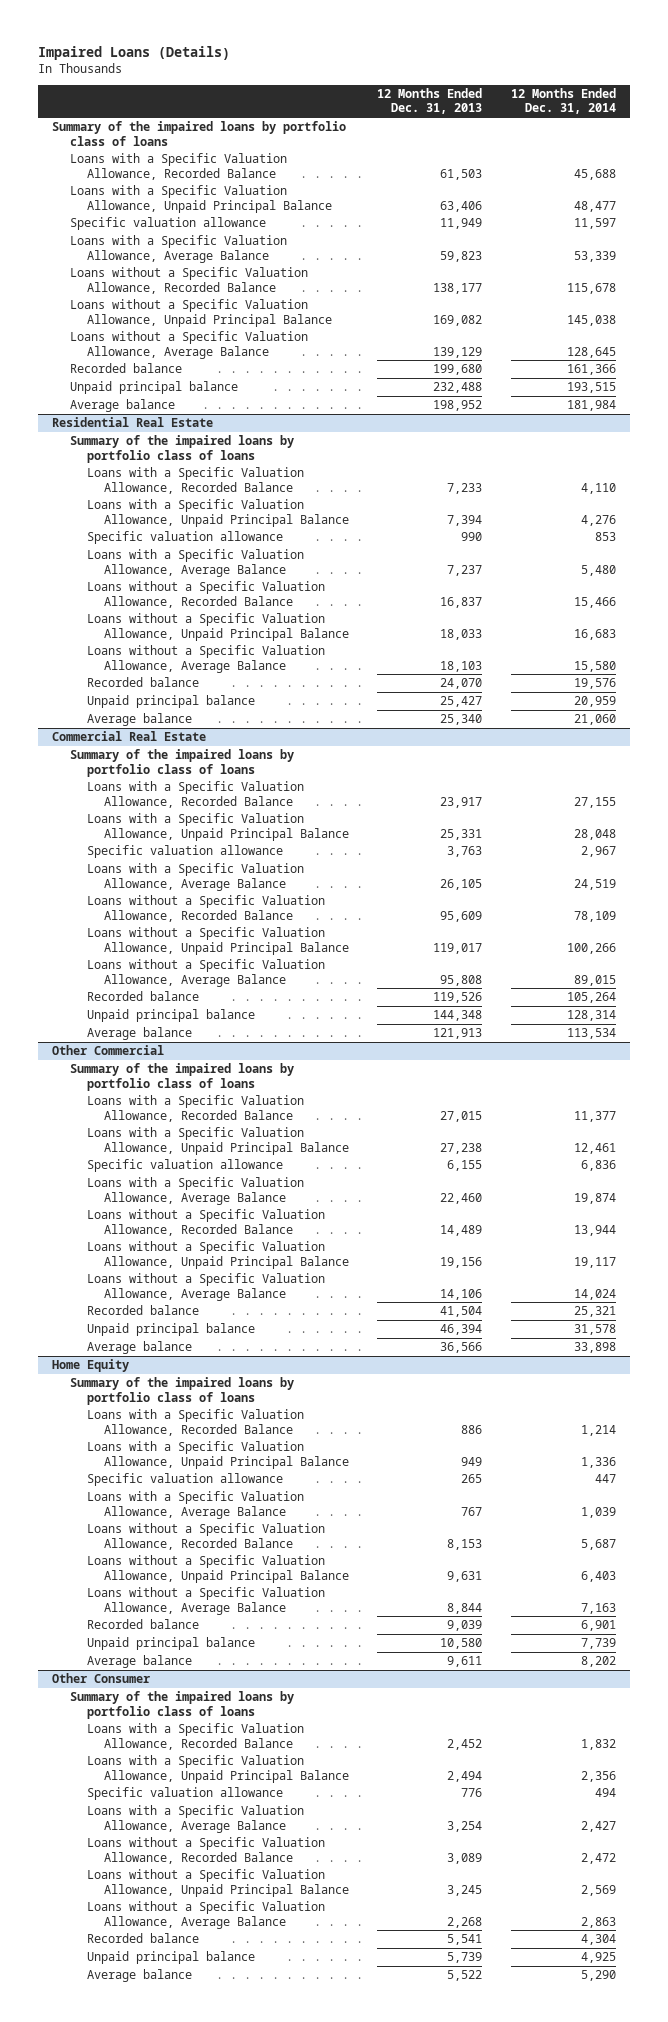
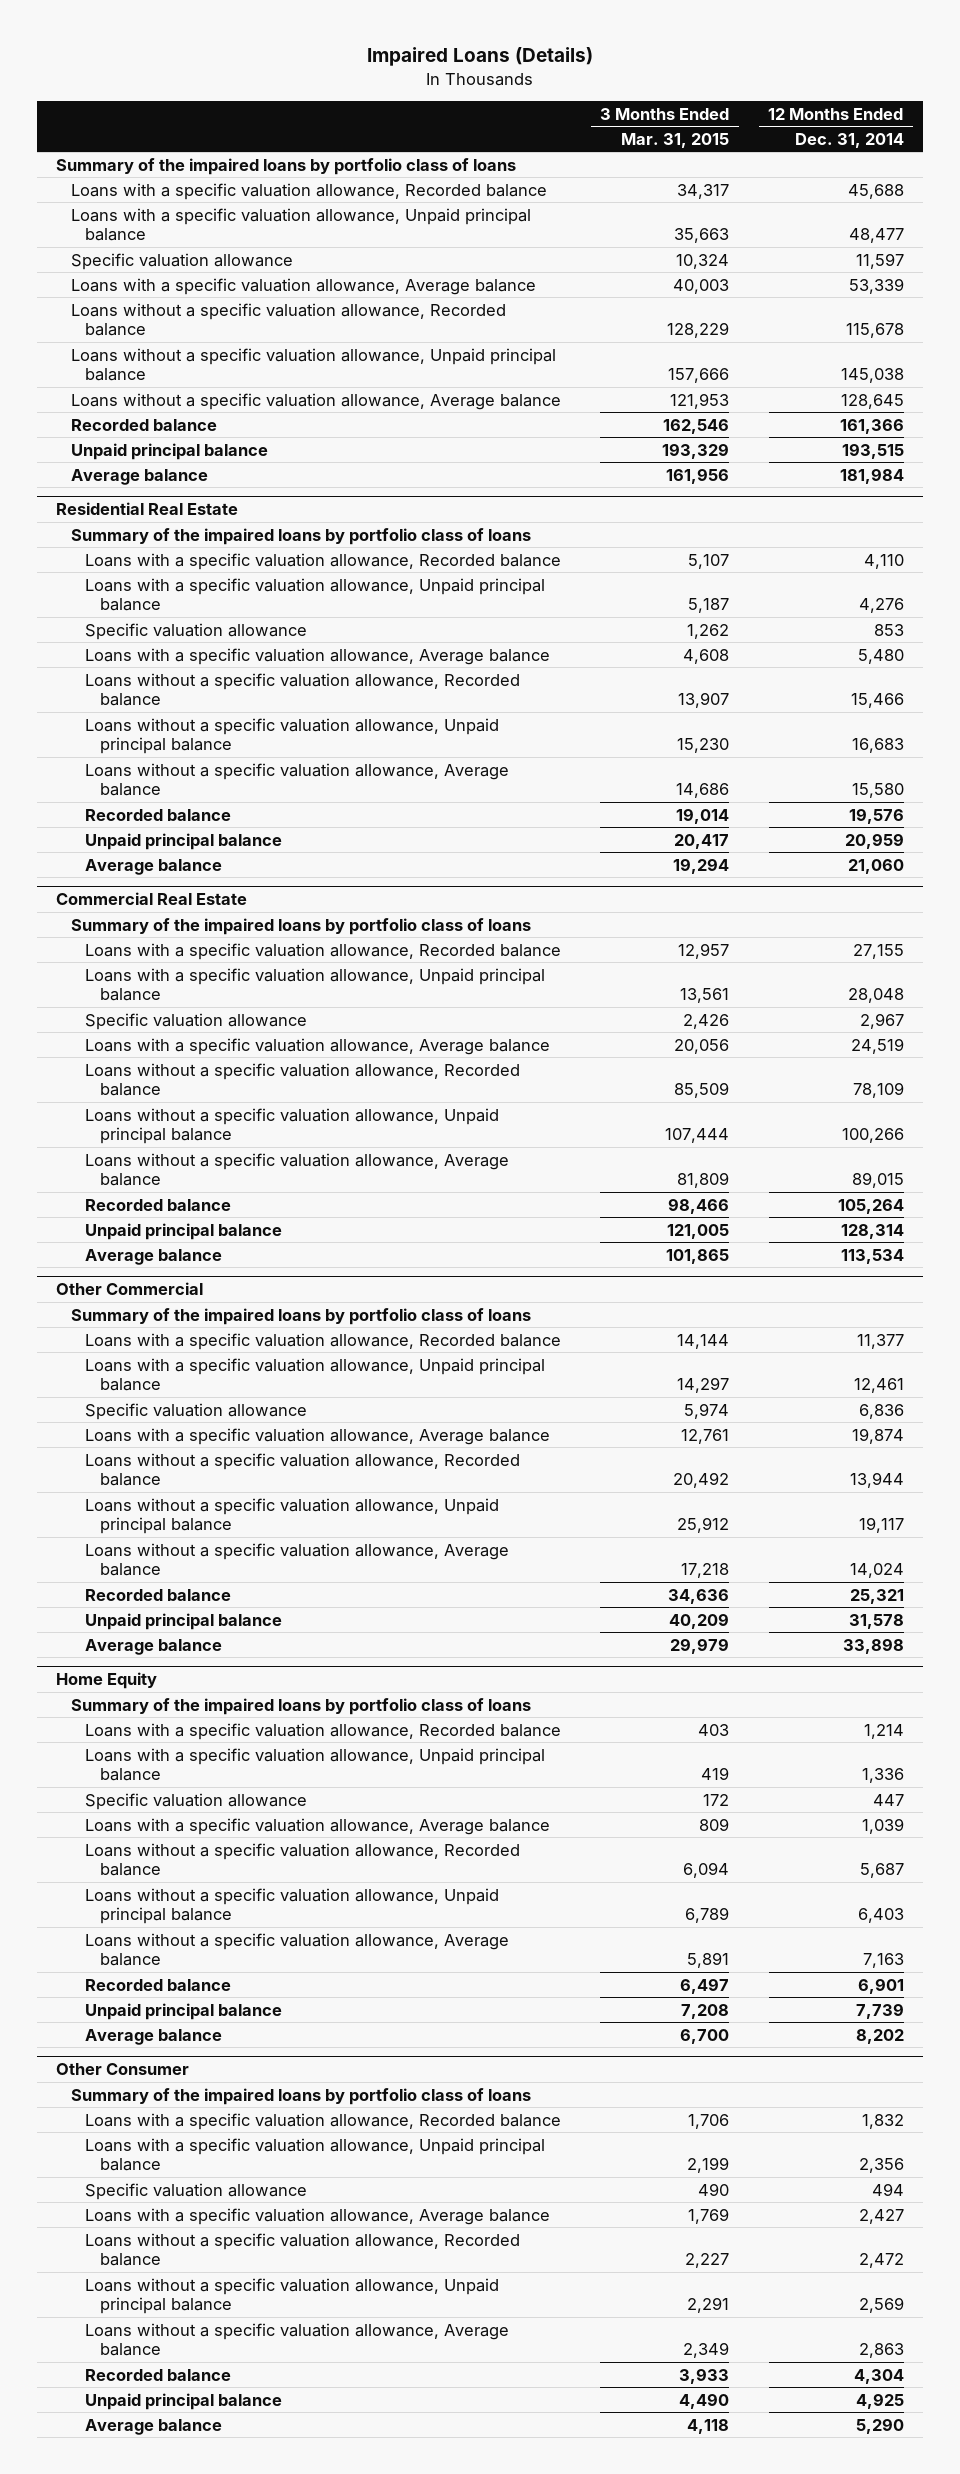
- | 12 Months Ended Dec. 31, 2013 | 12 Months Ended Dec. 31, 2014
+ | 3 Months Ended Mar. 31, 2015 | 12 Months Ended Dec. 31, 2014
- Loans with a Specific Valuation Allowance, Recorded Balance | 61,503 | 45,688
- Loans with a Specific Valuation Allowance, Unpaid Principal Balance | 63,406 | 48,477
+ Loans with a specific valuation allowance, Recorded balance | 34,317 | 45,688
+ Loans with a specific valuation allowance, Unpaid principal balance | 35,663 | 48,477
- Loans with a Specific Valuation Allowance, Average Balance | 59,823 | 53,339
- Loans without a Specific Valuation Allowance, Recorded Balance | 138,177 | 115,678
- Loans without a Specific Valuation Allowance, Unpaid Principal Balance | 169,082 | 145,038
- Loans without a Specific Valuation Allowance, Average Balance | 139,129 | 128,645
+ Loans with a specific valuation allowance, Average balance | 40,003 | 53,339
+ Loans without a specific valuation allowance, Recorded balance | 128,229 | 115,678
+ Loans without a specific valuation allowance, Unpaid principal balance | 157,666 | 145,038
+ Loans without a specific valuation allowance, Average balance | 121,953 | 128,645
@ Residential Real Estate
- Loans with a Specific Valuation Allowance, Recorded Balance | 7,233 | 4,110
- Loans with a Specific Valuation Allowance, Unpaid Principal Balance | 7,394 | 4,276
+ Loans with a specific valuation allowance, Recorded balance | 5,107 | 4,110
+ Loans with a specific valuation allowance, Unpaid principal balance | 5,187 | 4,276
- Loans with a Specific Valuation Allowance, Average Balance | 7,237 | 5,480
- Loans without a Specific Valuation Allowance, Recorded Balance | 16,837 | 15,466
- Loans without a Specific Valuation Allowance, Unpaid Principal Balance | 18,033 | 16,683
- Loans without a Specific Valuation Allowance, Average Balance | 18,103 | 15,580
+ Loans with a specific valuation allowance, Average balance | 4,608 | 5,480
+ Loans without a specific valuation allowance, Recorded balance | 13,907 | 15,466
+ Loans without a specific valuation allowance, Unpaid principal balance | 15,230 | 16,683
+ Loans without a specific valuation allowance, Average balance | 14,686 | 15,580
@ Commercial Real Estate
- Loans with a Specific Valuation Allowance, Recorded Balance | 23,917 | 27,155
- Loans with a Specific Valuation Allowance, Unpaid Principal Balance | 25,331 | 28,048
+ Loans with a specific valuation allowance, Recorded balance | 12,957 | 27,155
+ Loans with a specific valuation allowance, Unpaid principal balance | 13,561 | 28,048
- Loans with a Specific Valuation Allowance, Average Balance | 26,105 | 24,519
- Loans without a Specific Valuation Allowance, Recorded Balance | 95,609 | 78,109
- Loans without a Specific Valuation Allowance, Unpaid Principal Balance | 119,017 | 100,266
- Loans without a Specific Valuation Allowance, Average Balance | 95,808 | 89,015
+ Loans with a specific valuation allowance, Average balance | 20,056 | 24,519
+ Loans without a specific valuation allowance, Recorded balance | 85,509 | 78,109
+ Loans without a specific valuation allowance, Unpaid principal balance | 107,444 | 100,266
+ Loans without a specific valuation allowance, Average balance | 81,809 | 89,015
@ Other Commercial
- Loans with a Specific Valuation Allowance, Recorded Balance | 27,015 | 11,377
- Loans with a Specific Valuation Allowance, Unpaid Principal Balance | 27,238 | 12,461
+ Loans with a specific valuation allowance, Recorded balance | 14,144 | 11,377
+ Loans with a specific valuation allowance, Unpaid principal balance | 14,297 | 12,461
- Loans with a Specific Valuation Allowance, Average Balance | 22,460 | 19,874
- Loans without a Specific Valuation Allowance, Recorded Balance | 14,489 | 13,944
- Loans without a Specific Valuation Allowance, Unpaid Principal Balance | 19,156 | 19,117
- Loans without a Specific Valuation Allowance, Average Balance | 14,106 | 14,024
+ Loans with a specific valuation allowance, Average balance | 12,761 | 19,874
+ Loans without a specific valuation allowance, Recorded balance | 20,492 | 13,944
+ Loans without a specific valuation allowance, Unpaid principal balance | 25,912 | 19,117
+ Loans without a specific valuation allowance, Average balance | 17,218 | 14,024
@ Home Equity
- Loans with a Specific Valuation Allowance, Recorded Balance | 886 | 1,214
- Loans with a Specific Valuation Allowance, Unpaid Principal Balance | 949 | 1,336
+ Loans with a specific valuation allowance, Recorded balance | 403 | 1,214
+ Loans with a specific valuation allowance, Unpaid principal balance | 419 | 1,336
- Loans with a Specific Valuation Allowance, Average Balance | 767 | 1,039
- Loans without a Specific Valuation Allowance, Recorded Balance | 8,153 | 5,687
- Loans without a Specific Valuation Allowance, Unpaid Principal Balance | 9,631 | 6,403
- Loans without a Specific Valuation Allowance, Average Balance | 8,844 | 7,163
+ Loans with a specific valuation allowance, Average balance | 809 | 1,039
+ Loans without a specific valuation allowance, Recorded balance | 6,094 | 5,687
+ Loans without a specific valuation allowance, Unpaid principal balance | 6,789 | 6,403
+ Loans without a specific valuation allowance, Average balance | 5,891 | 7,163
@ Other Consumer
- Loans with a Specific Valuation Allowance, Recorded Balance | 2,452 | 1,832
- Loans with a Specific Valuation Allowance, Unpaid Principal Balance | 2,494 | 2,356
+ Loans with a specific valuation allowance, Recorded balance | 1,706 | 1,832
+ Loans with a specific valuation allowance, Unpaid principal balance | 2,199 | 2,356
- Loans with a Specific Valuation Allowance, Average Balance | 3,254 | 2,427
- Loans without a Specific Valuation Allowance, Recorded Balance | 3,089 | 2,472
- Loans without a Specific Valuation Allowance, Unpaid Principal Balance | 3,245 | 2,569
- Loans without a Specific Valuation Allowance, Average Balance | 2,268 | 2,863
+ Loans with a specific valuation allowance, Average balance | 1,769 | 2,427
+ Loans without a specific valuation allowance, Recorded balance | 2,227 | 2,472
+ Loans without a specific valuation allowance, Unpaid principal balance | 2,291 | 2,569
+ Loans without a specific valuation allowance, Average balance | 2,349 | 2,863

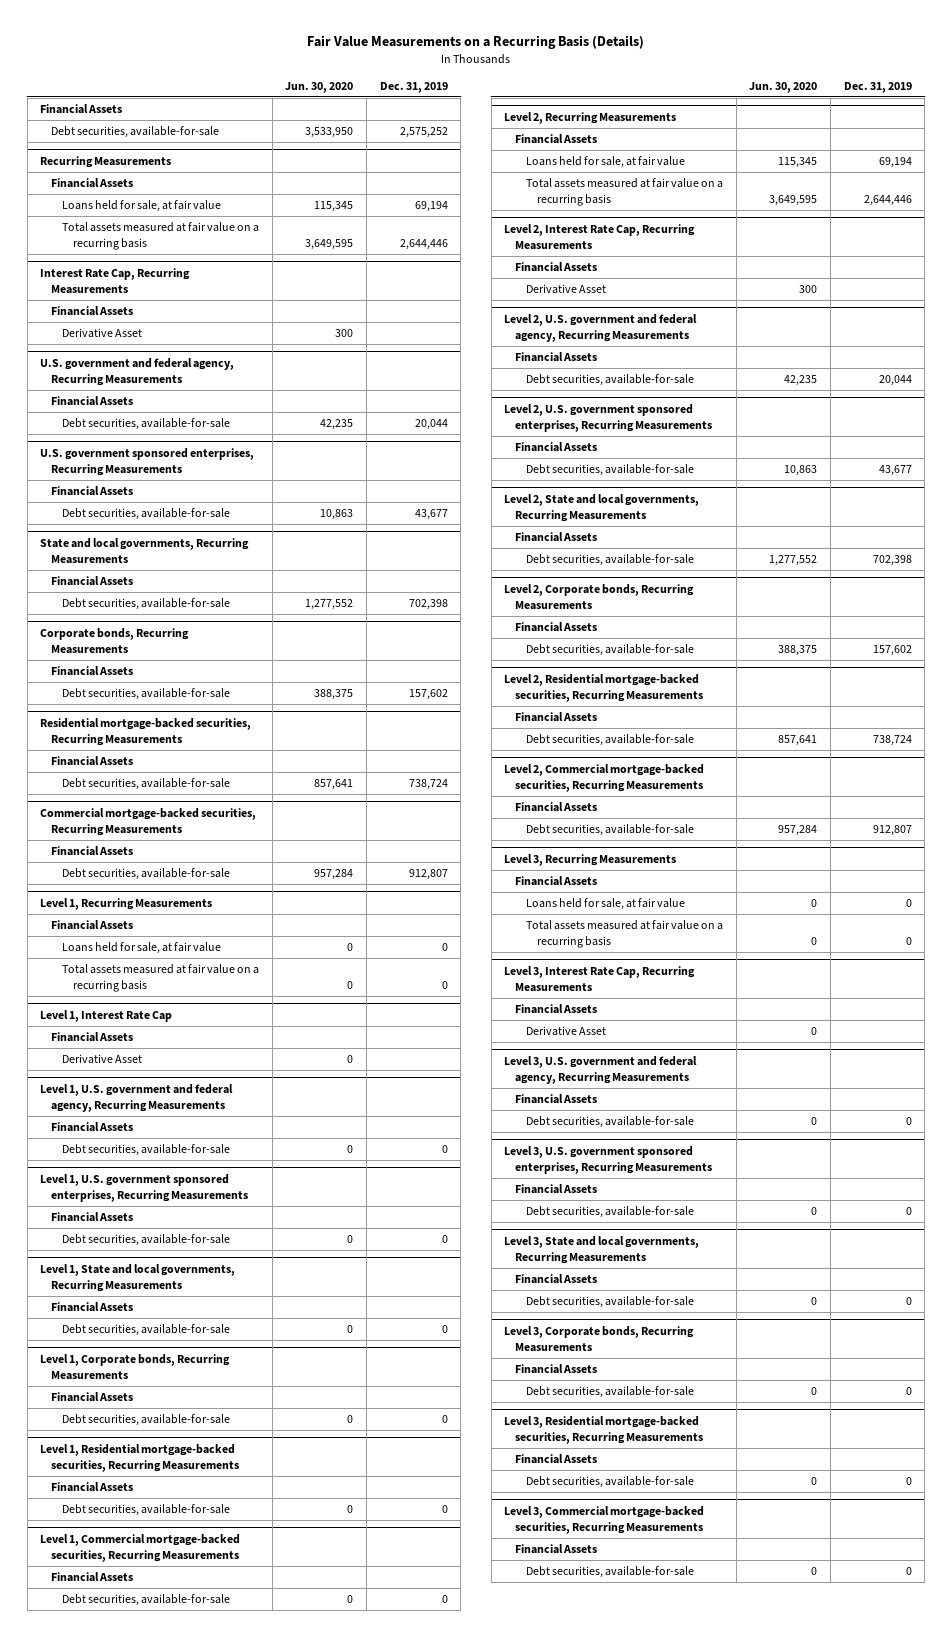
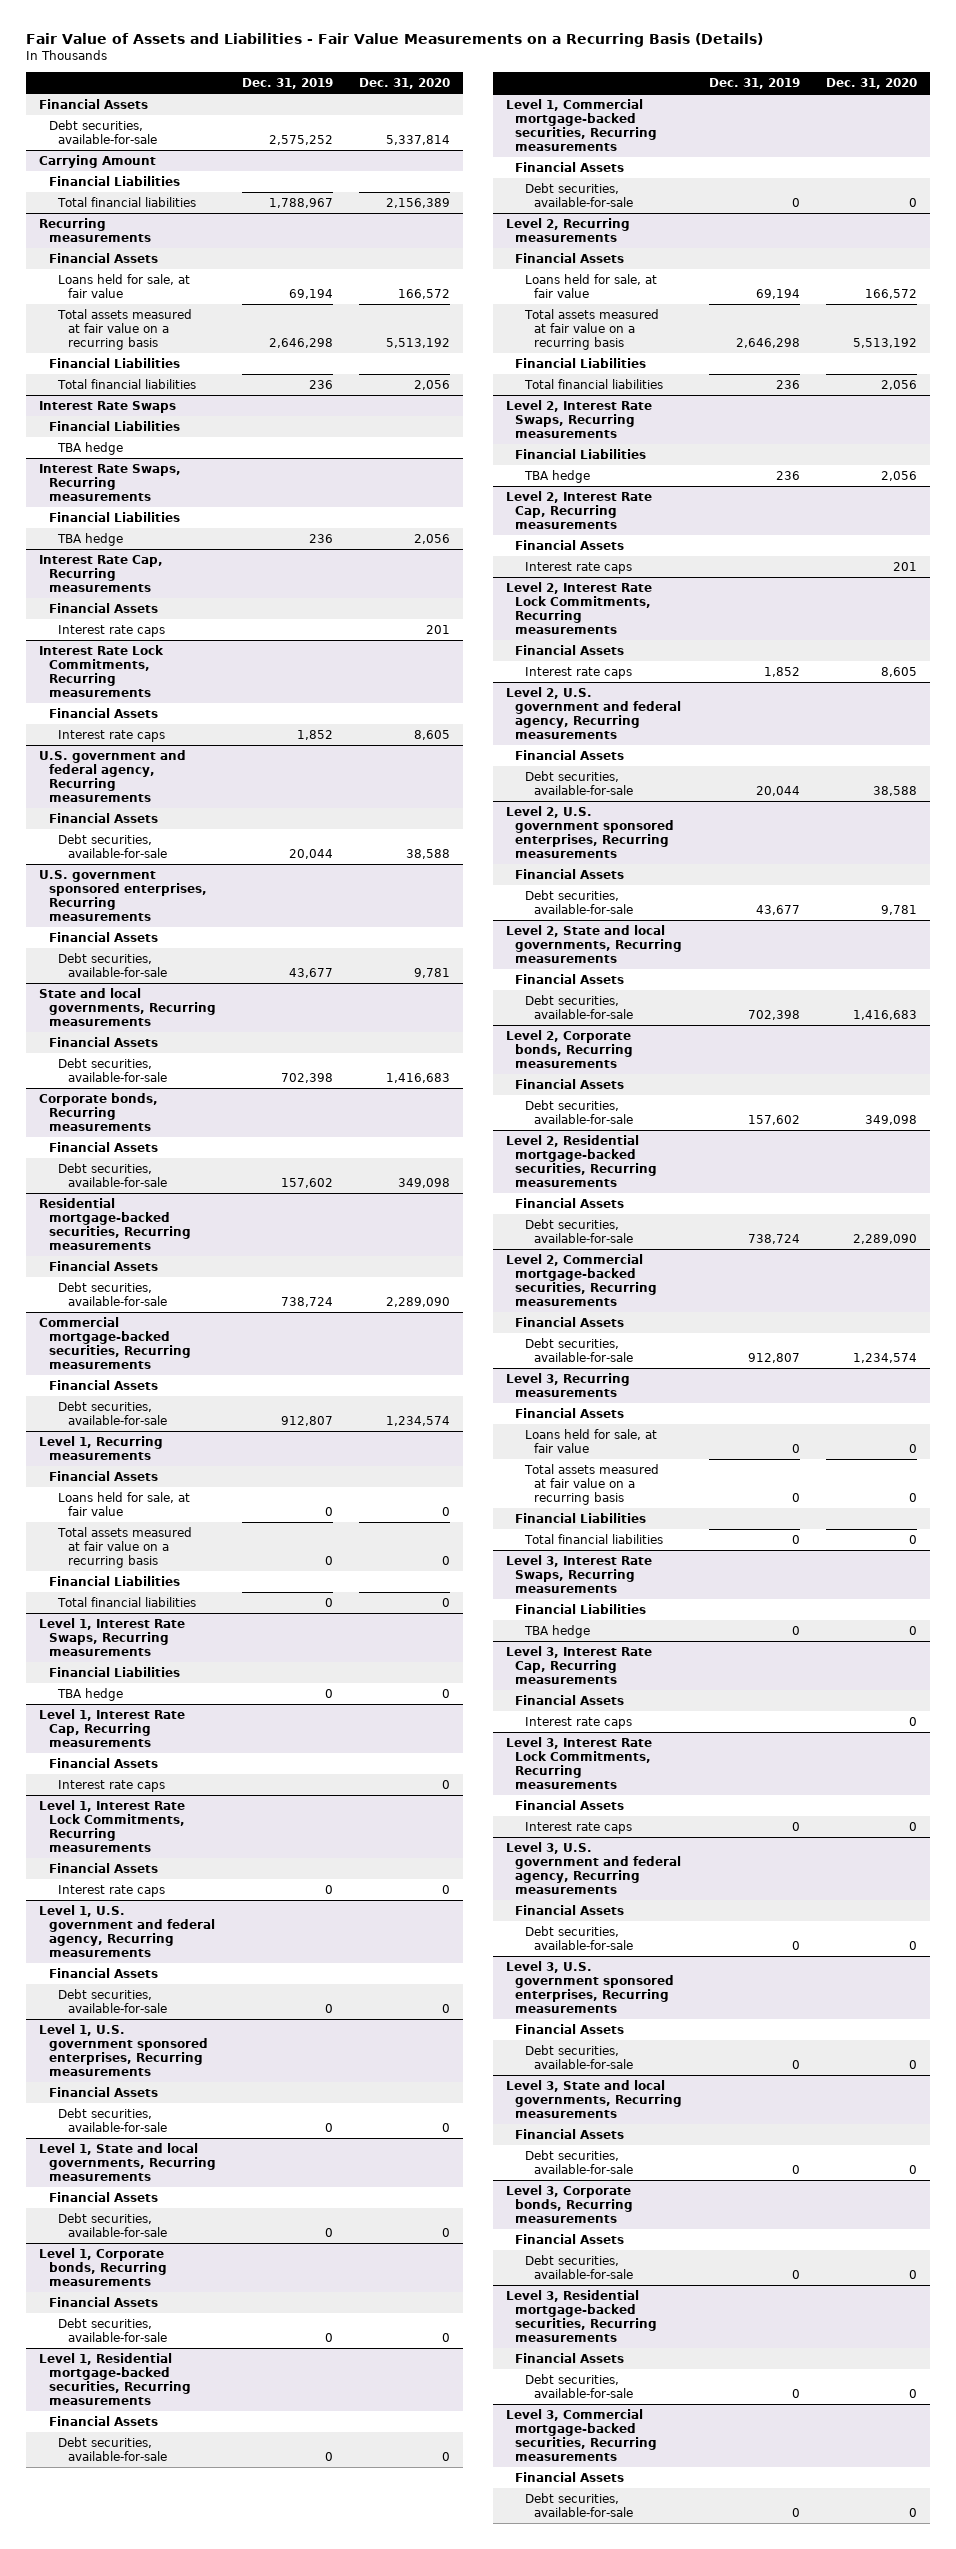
- Fair Value Measurements on a Recurring Basis (Details)
+ Fair Value of Assets and Liabilities - Fair Value Measurements on a Recurring Basis (Details)
- | Jun. 30, 2020 | Dec. 31, 2019
+ | Dec. 31, 2019 | Dec. 31, 2020
- Recurring Measurements
+ Carrying Amount
+ Financial Liabilities
+ Total financial liabilities | 1,788,967 | 2,156,389
+ Recurring measurements
- Total assets measured at fair value on a recurring basis | 3,649,595 | 2,644,446
- Interest Rate Cap, Recurring Measurements
+ Total assets measured at fair value on a recurring basis | 2,646,298 | 5,513,192
+ Financial Liabilities
+ Total financial liabilities | 236 | 2,056
+ Interest Rate Swaps
+ Financial Liabilities
+ TBA hedge
+ Interest Rate Swaps, Recurring measurements
+ Financial Liabilities
+ TBA hedge | 236 | 2,056
+ Interest Rate Cap, Recurring measurements
- Derivative Asset | 300 |
- U.S. government and federal agency, Recurring Measurements
+ Interest rate caps | | 201
+ Interest Rate Lock Commitments, Recurring measurements
+ Interest rate caps | 1,852 | 8,605
+ U.S. government and federal agency, Recurring measurements
+ Financial Assets
- U.S. government sponsored enterprises, Recurring Measurements
+ U.S. government sponsored enterprises, Recurring measurements
- State and local governments, Recurring Measurements
+ State and local governments, Recurring measurements
- Corporate bonds, Recurring Measurements
+ Corporate bonds, Recurring measurements
- Residential mortgage-backed securities, Recurring Measurements
+ Residential mortgage-backed securities, Recurring measurements
- Commercial mortgage-backed securities, Recurring Measurements
+ Commercial mortgage-backed securities, Recurring measurements
- Level 1, Recurring Measurements
+ Level 1, Recurring measurements
- Level 1, Interest Rate Cap
+ Financial Liabilities
+ Total financial liabilities | 0 | 0
+ Level 1, Interest Rate Swaps, Recurring measurements
+ Financial Liabilities
+ TBA hedge | 0 | 0
+ Level 1, Interest Rate Cap, Recurring measurements
- Derivative Asset | 0 |
- Level 1, U.S. government and federal agency, Recurring Measurements
+ Interest rate caps | | 0
+ Level 1, Interest Rate Lock Commitments, Recurring measurements
+ Interest rate caps | 0 | 0
+ Level 1, U.S. government and federal agency, Recurring measurements
+ Financial Assets
- Level 1, U.S. government sponsored enterprises, Recurring Measurements
+ Level 1, U.S. government sponsored enterprises, Recurring measurements
- Level 1, State and local governments, Recurring Measurements
+ Level 1, State and local governments, Recurring measurements
- Level 1, Corporate bonds, Recurring Measurements
+ Level 1, Corporate bonds, Recurring measurements
- Level 1, Residential mortgage-backed securities, Recurring Measurements
+ Level 1, Residential mortgage-backed securities, Recurring measurements
- Level 1, Commercial mortgage-backed securities, Recurring Measurements
+ Level 1, Commercial mortgage-backed securities, Recurring measurements
- Level 2, Recurring Measurements
+ Level 2, Recurring measurements
- Total assets measured at fair value on a recurring basis | 3,649,595 | 2,644,446
- Level 2, Interest Rate Cap, Recurring Measurements
+ Total assets measured at fair value on a recurring basis | 2,646,298 | 5,513,192
+ Financial Liabilities
+ Total financial liabilities | 236 | 2,056
+ Level 2, Interest Rate Swaps, Recurring measurements
+ Financial Liabilities
+ TBA hedge | 236 | 2,056
+ Level 2, Interest Rate Cap, Recurring measurements
- Derivative Asset | 300 |
- Level 2, U.S. government and federal agency, Recurring Measurements
+ Interest rate caps | | 201
+ Level 2, Interest Rate Lock Commitments, Recurring measurements
+ Interest rate caps | 1,852 | 8,605
+ Level 2, U.S. government and federal agency, Recurring measurements
+ Financial Assets
- Level 2, U.S. government sponsored enterprises, Recurring Measurements
+ Level 2, U.S. government sponsored enterprises, Recurring measurements
- Level 2, State and local governments, Recurring Measurements
+ Level 2, State and local governments, Recurring measurements
- Level 2, Corporate bonds, Recurring Measurements
+ Level 2, Corporate bonds, Recurring measurements
- Level 2, Residential mortgage-backed securities, Recurring Measurements
+ Level 2, Residential mortgage-backed securities, Recurring measurements
- Level 2, Commercial mortgage-backed securities, Recurring Measurements
+ Level 2, Commercial mortgage-backed securities, Recurring measurements
- Level 3, Recurring Measurements
+ Level 3, Recurring measurements
- Level 3, Interest Rate Cap, Recurring Measurements
+ Financial Liabilities
+ Total financial liabilities | 0 | 0
+ Level 3, Interest Rate Swaps, Recurring measurements
+ Financial Liabilities
+ TBA hedge | 0 | 0
+ Level 3, Interest Rate Cap, Recurring measurements
- Derivative Asset | 0 |
- Level 3, U.S. government and federal agency, Recurring Measurements
+ Interest rate caps | | 0
+ Level 3, Interest Rate Lock Commitments, Recurring measurements
+ Interest rate caps | 0 | 0
+ Level 3, U.S. government and federal agency, Recurring measurements
+ Financial Assets
- Level 3, U.S. government sponsored enterprises, Recurring Measurements
+ Level 3, U.S. government sponsored enterprises, Recurring measurements
- Level 3, State and local governments, Recurring Measurements
+ Level 3, State and local governments, Recurring measurements
- Level 3, Corporate bonds, Recurring Measurements
+ Level 3, Corporate bonds, Recurring measurements
- Level 3, Residential mortgage-backed securities, Recurring Measurements
+ Level 3, Residential mortgage-backed securities, Recurring measurements
- Level 3, Commercial mortgage-backed securities, Recurring Measurements
+ Level 3, Commercial mortgage-backed securities, Recurring measurements

